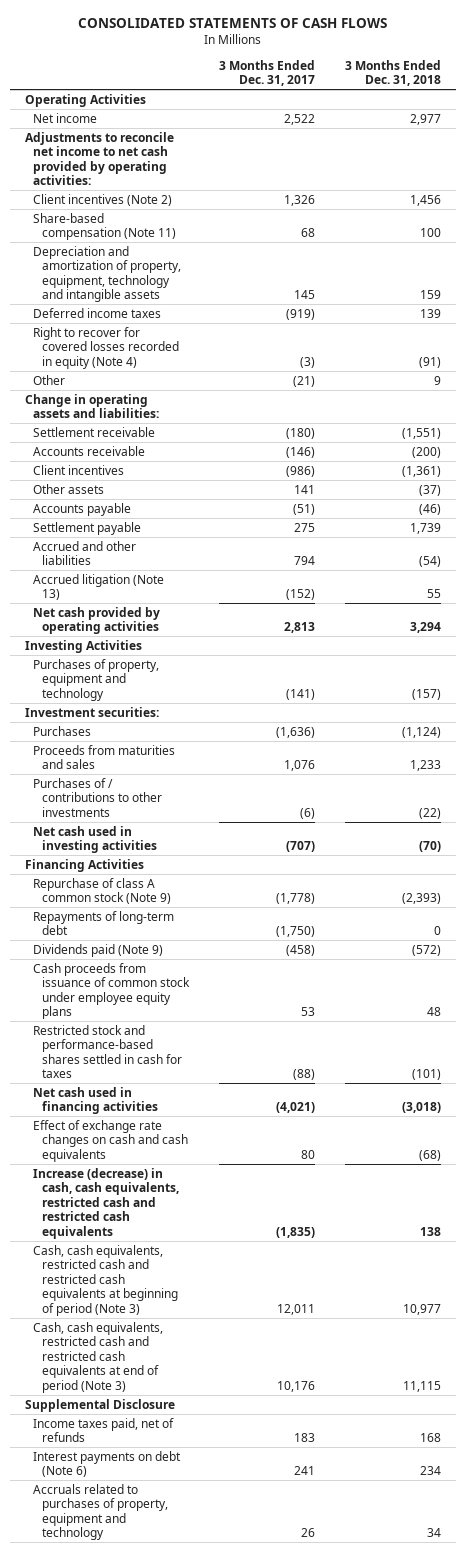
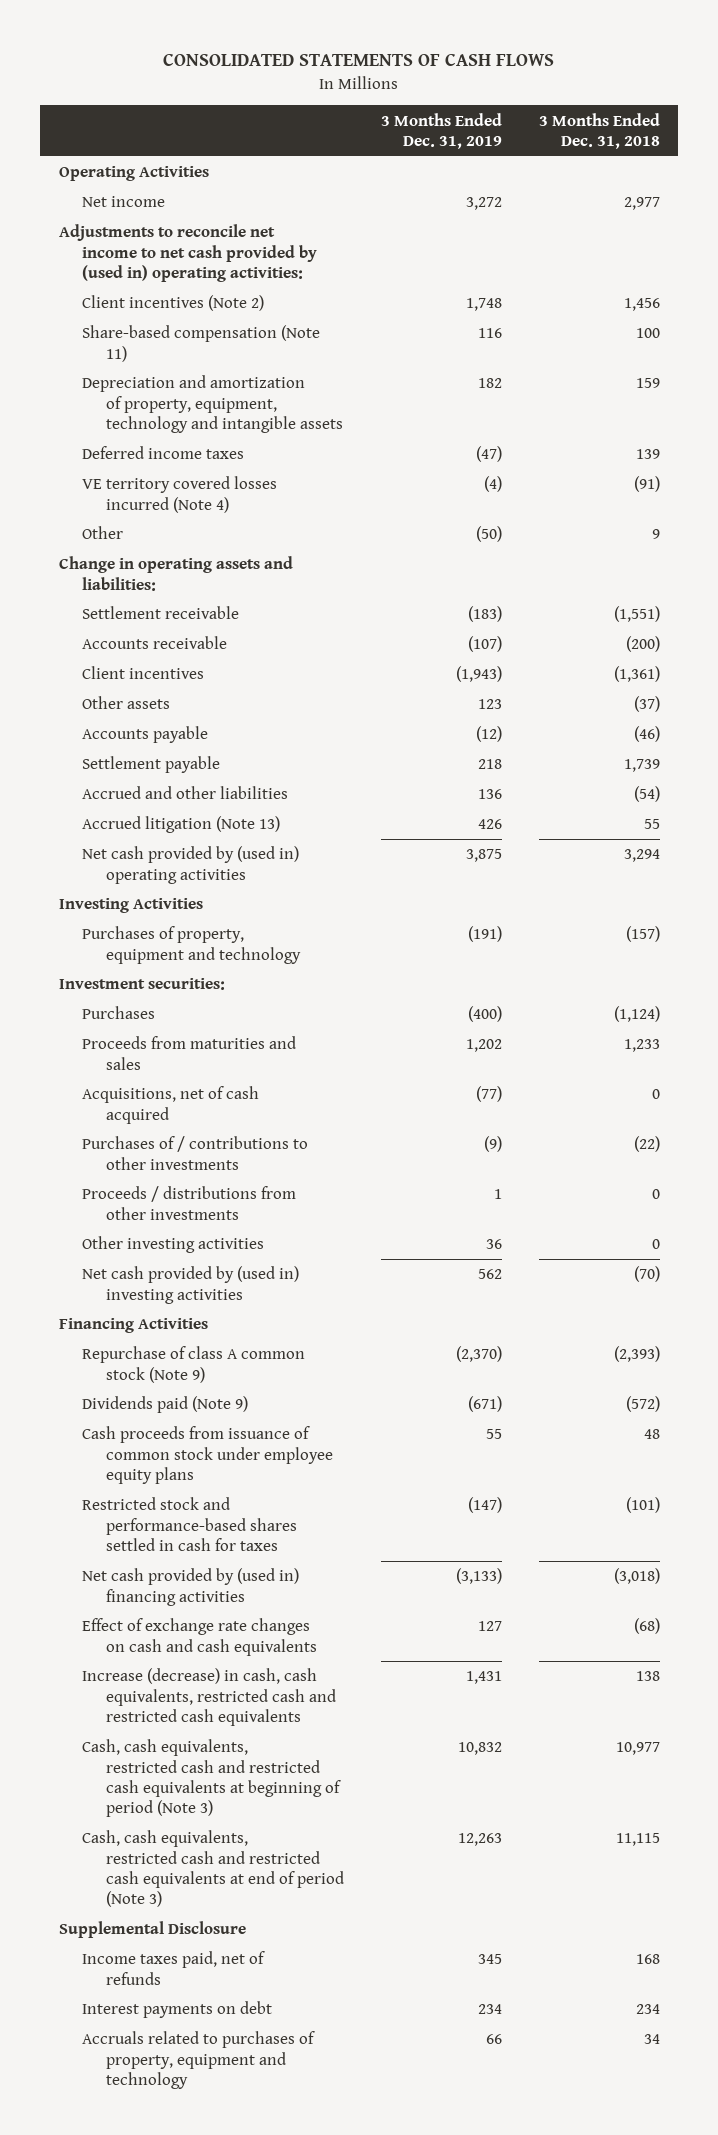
- | 3 Months Ended Dec. 31, 2017 | 3 Months Ended Dec. 31, 2018
+ | 3 Months Ended Dec. 31, 2019 | 3 Months Ended Dec. 31, 2018
- Adjustments to reconcile net income to net cash provided by operating activities:
+ Adjustments to reconcile net income to net cash provided by (used in) operating activities:
- Right to recover for covered losses recorded in equity (Note 4) | (3) | (91)
+ VE territory covered losses incurred (Note 4) | (4) | (91)
- Net cash provided by operating activities | 2,813 | 3,294
+ Net cash provided by (used in) operating activities | 3,875 | 3,294
+ Acquisitions, net of cash acquired | (77) | 0
- Net cash used in investing activities | (707) | (70)
+ Proceeds / distributions from other investments | 1 | 0
+ Other investing activities | 36 | 0
+ Net cash provided by (used in) investing activities | 562 | (70)
- Repayments of long-term debt | (1,750) | 0
- Net cash used in financing activities | (4,021) | (3,018)
+ Net cash provided by (used in) financing activities | (3,133) | (3,018)
- Interest payments on debt (Note 6) | 241 | 234
+ Interest payments on debt | 234 | 234

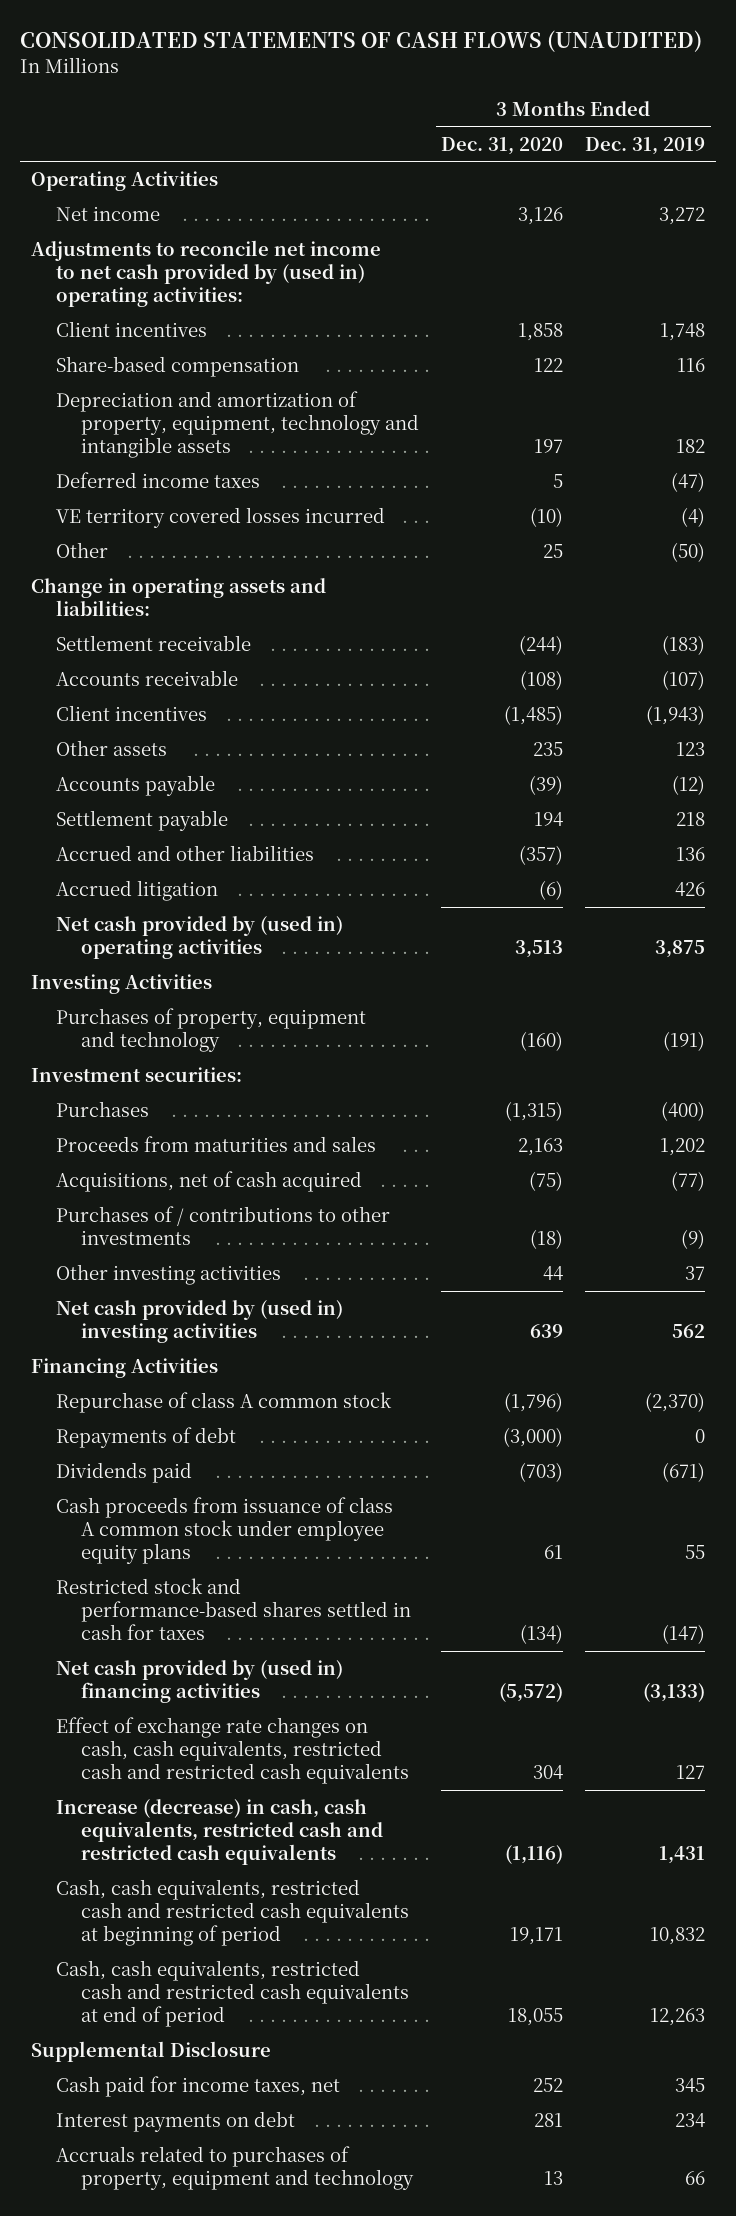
- CONSOLIDATED STATEMENTS OF CASH FLOWS
+ CONSOLIDATED STATEMENTS OF CASH FLOWS (UNAUDITED)
- | 3 Months Ended Dec. 31, 2019 | 3 Months Ended Dec. 31, 2018
+ | 3 Months Ended Dec. 31, 2020 | 3 Months Ended Dec. 31, 2019
- Client incentives (Note 2) | 1,748 | 1,456
- Share-based compensation (Note 11) | 116 | 100
+ Client incentives | 1,858 | 1,748
+ Share-based compensation | 122 | 116
- VE territory covered losses incurred (Note 4) | (4) | (91)
+ VE territory covered losses incurred | (10) | (4)
- Accrued litigation (Note 13) | 426 | 55
+ Accrued litigation | (6) | 426
- Proceeds / distributions from other investments | 1 | 0
- Other investing activities | 36 | 0
+ Other investing activities | 44 | 37
- Repurchase of class A common stock (Note 9) | (2,370) | (2,393)
- Dividends paid (Note 9) | (671) | (572)
- Cash proceeds from issuance of common stock under employee equity plans | 55 | 48
+ Repurchase of class A common stock | (1,796) | (2,370)
+ Repayments of debt | (3,000) | 0
+ Dividends paid | (703) | (671)
+ Cash proceeds from issuance of class A common stock under employee equity plans | 61 | 55
- Effect of exchange rate changes on cash and cash equivalents | 127 | (68)
+ Effect of exchange rate changes on cash, cash equivalents, restricted cash and restricted cash equivalents | 304 | 127
- Cash, cash equivalents, restricted cash and restricted cash equivalents at beginning of period (Note 3) | 10,832 | 10,977
- Cash, cash equivalents, restricted cash and restricted cash equivalents at end of period (Note 3) | 12,263 | 11,115
+ Cash, cash equivalents, restricted cash and restricted cash equivalents at beginning of period | 19,171 | 10,832
+ Cash, cash equivalents, restricted cash and restricted cash equivalents at end of period | 18,055 | 12,263
- Income taxes paid, net of refunds | 345 | 168
+ Cash paid for income taxes, net | 252 | 345

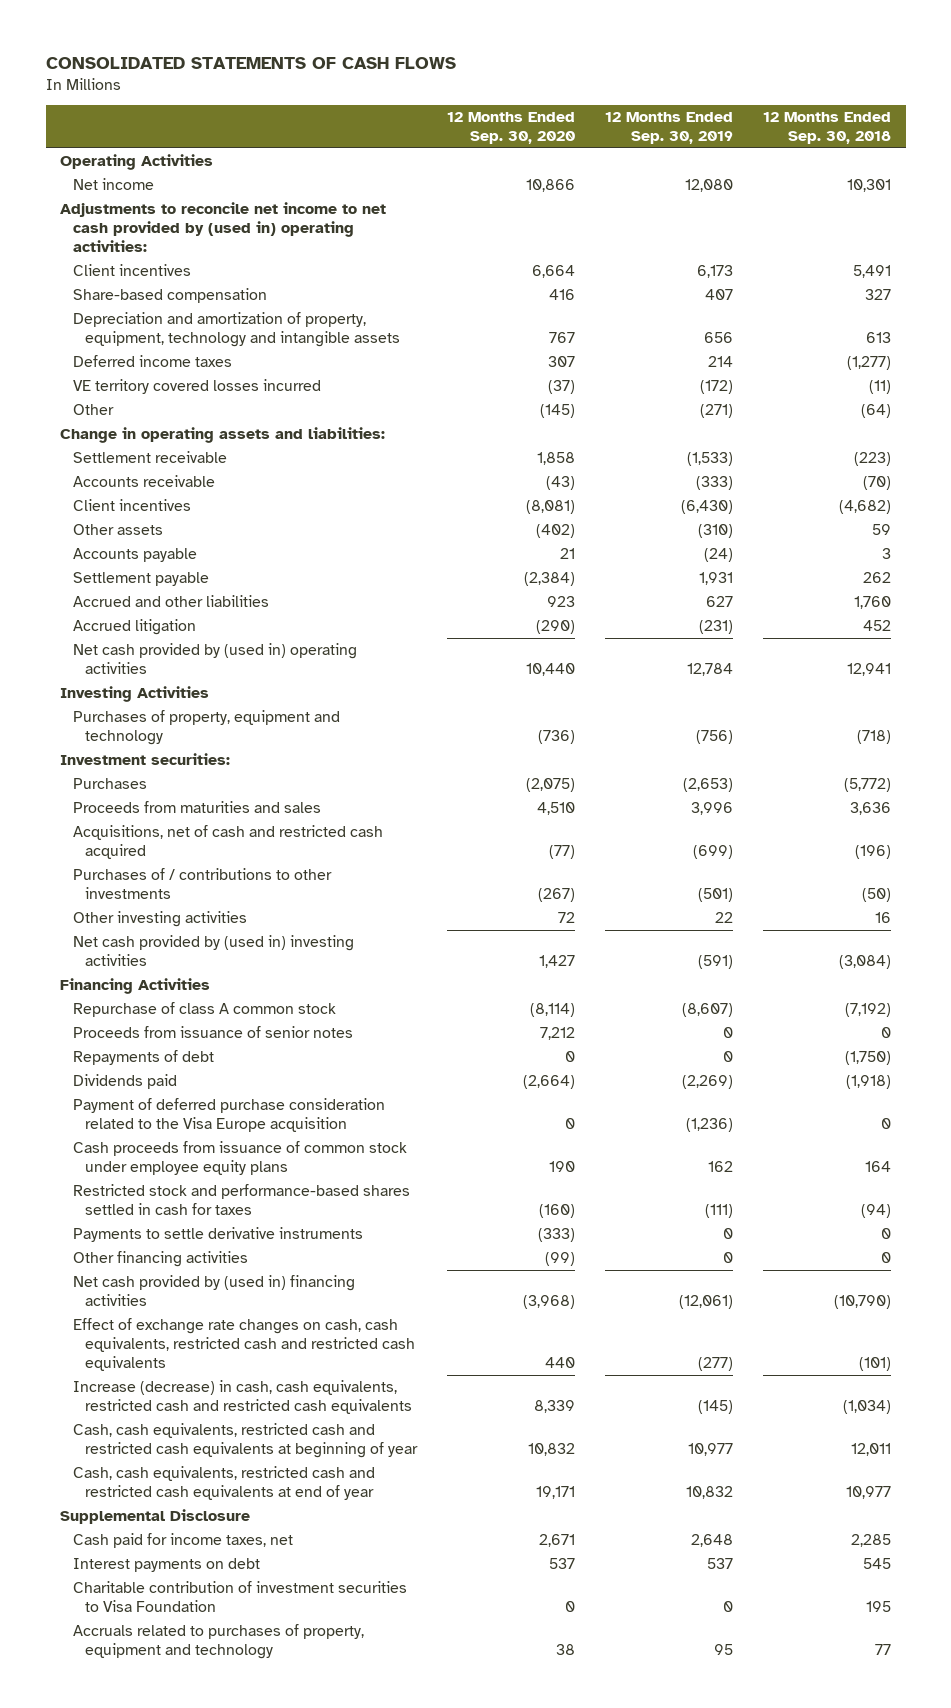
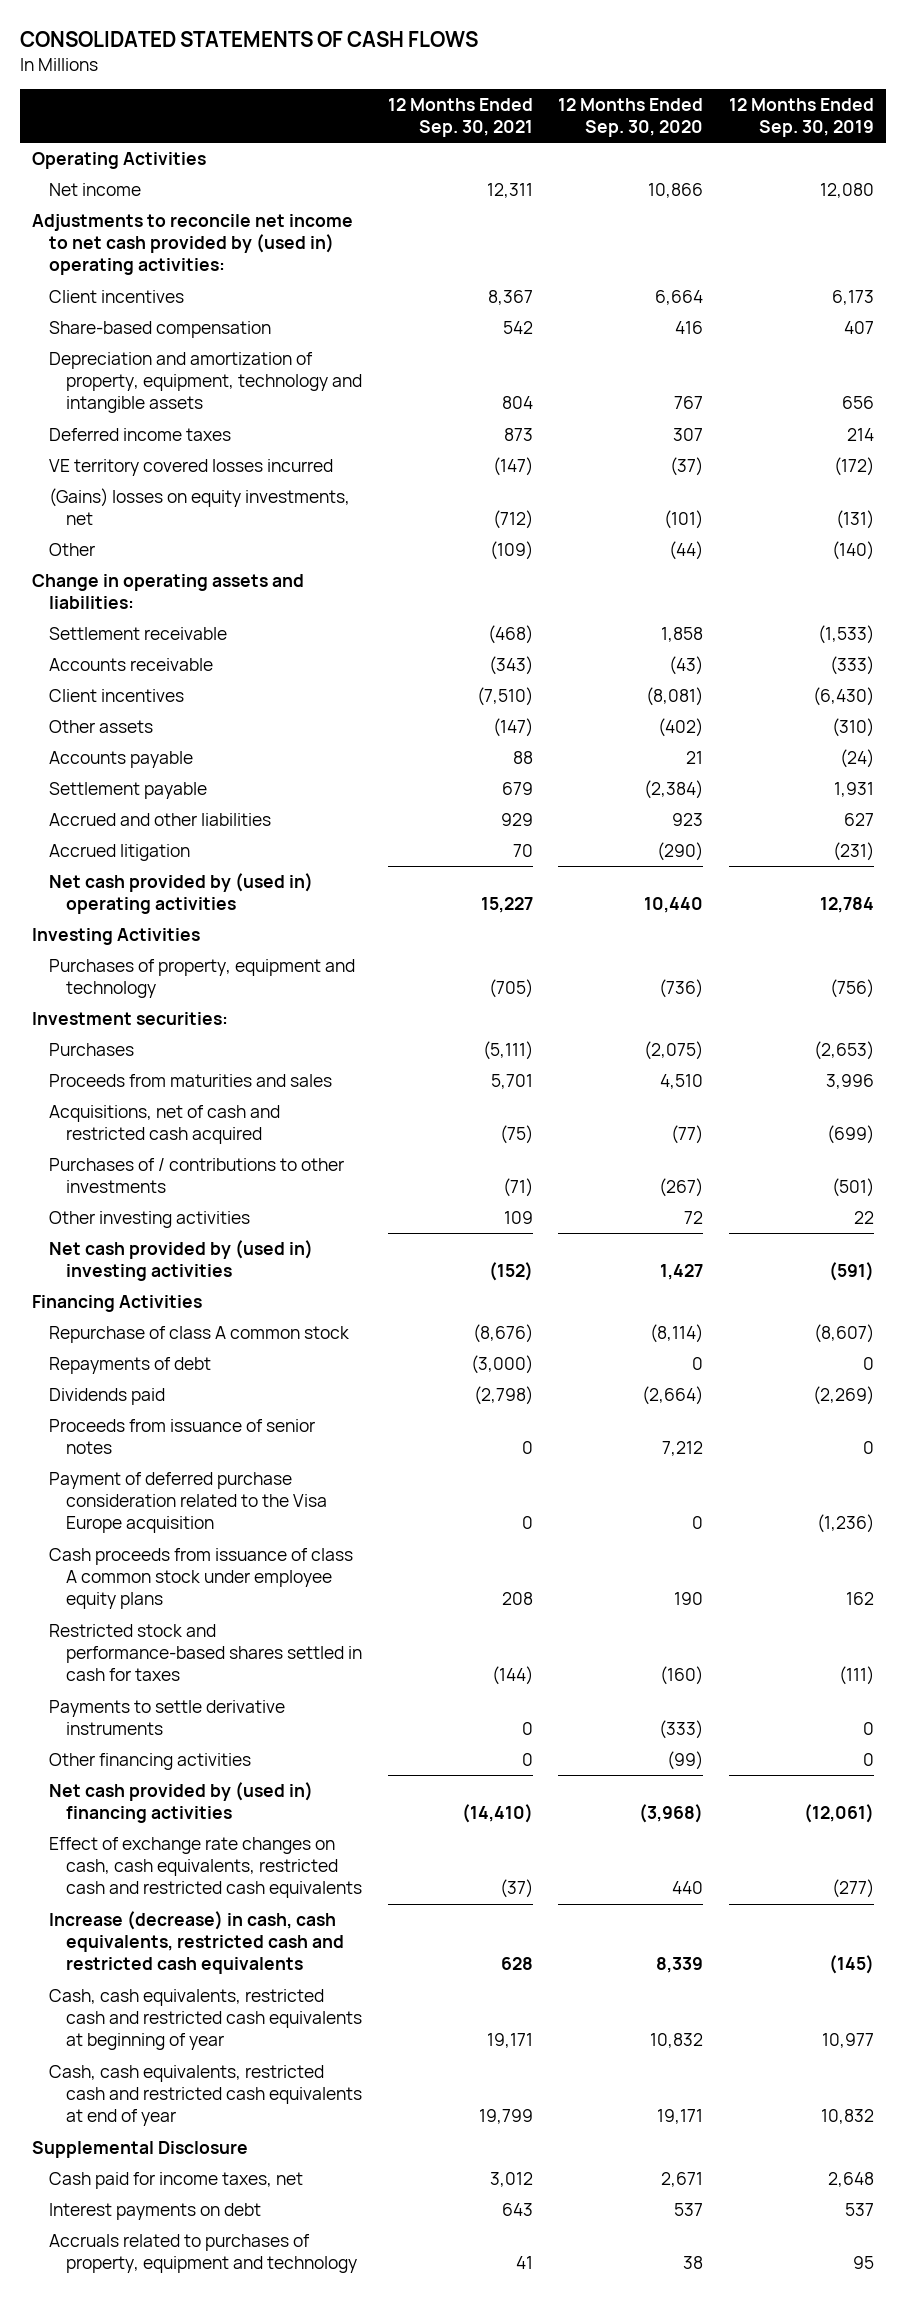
- | 12 Months Ended Sep. 30, 2020 | 12 Months Ended Sep. 30, 2019 | 12 Months Ended Sep. 30, 2018
+ | 12 Months Ended Sep. 30, 2021 | 12 Months Ended Sep. 30, 2020 | 12 Months Ended Sep. 30, 2019
- Other | (145) | (271) | (64)
+ (Gains) losses on equity investments, net | (712) | (101) | (131)
+ Other | (109) | (44) | (140)
moved down: Proceeds from issuance of senior notes | 0 | 7,212 | 0
- Cash proceeds from issuance of common stock under employee equity plans | 190 | 162 | 164
+ Cash proceeds from issuance of class A common stock under employee equity plans | 208 | 190 | 162
- Charitable contribution of investment securities to Visa Foundation | 0 | 0 | 195

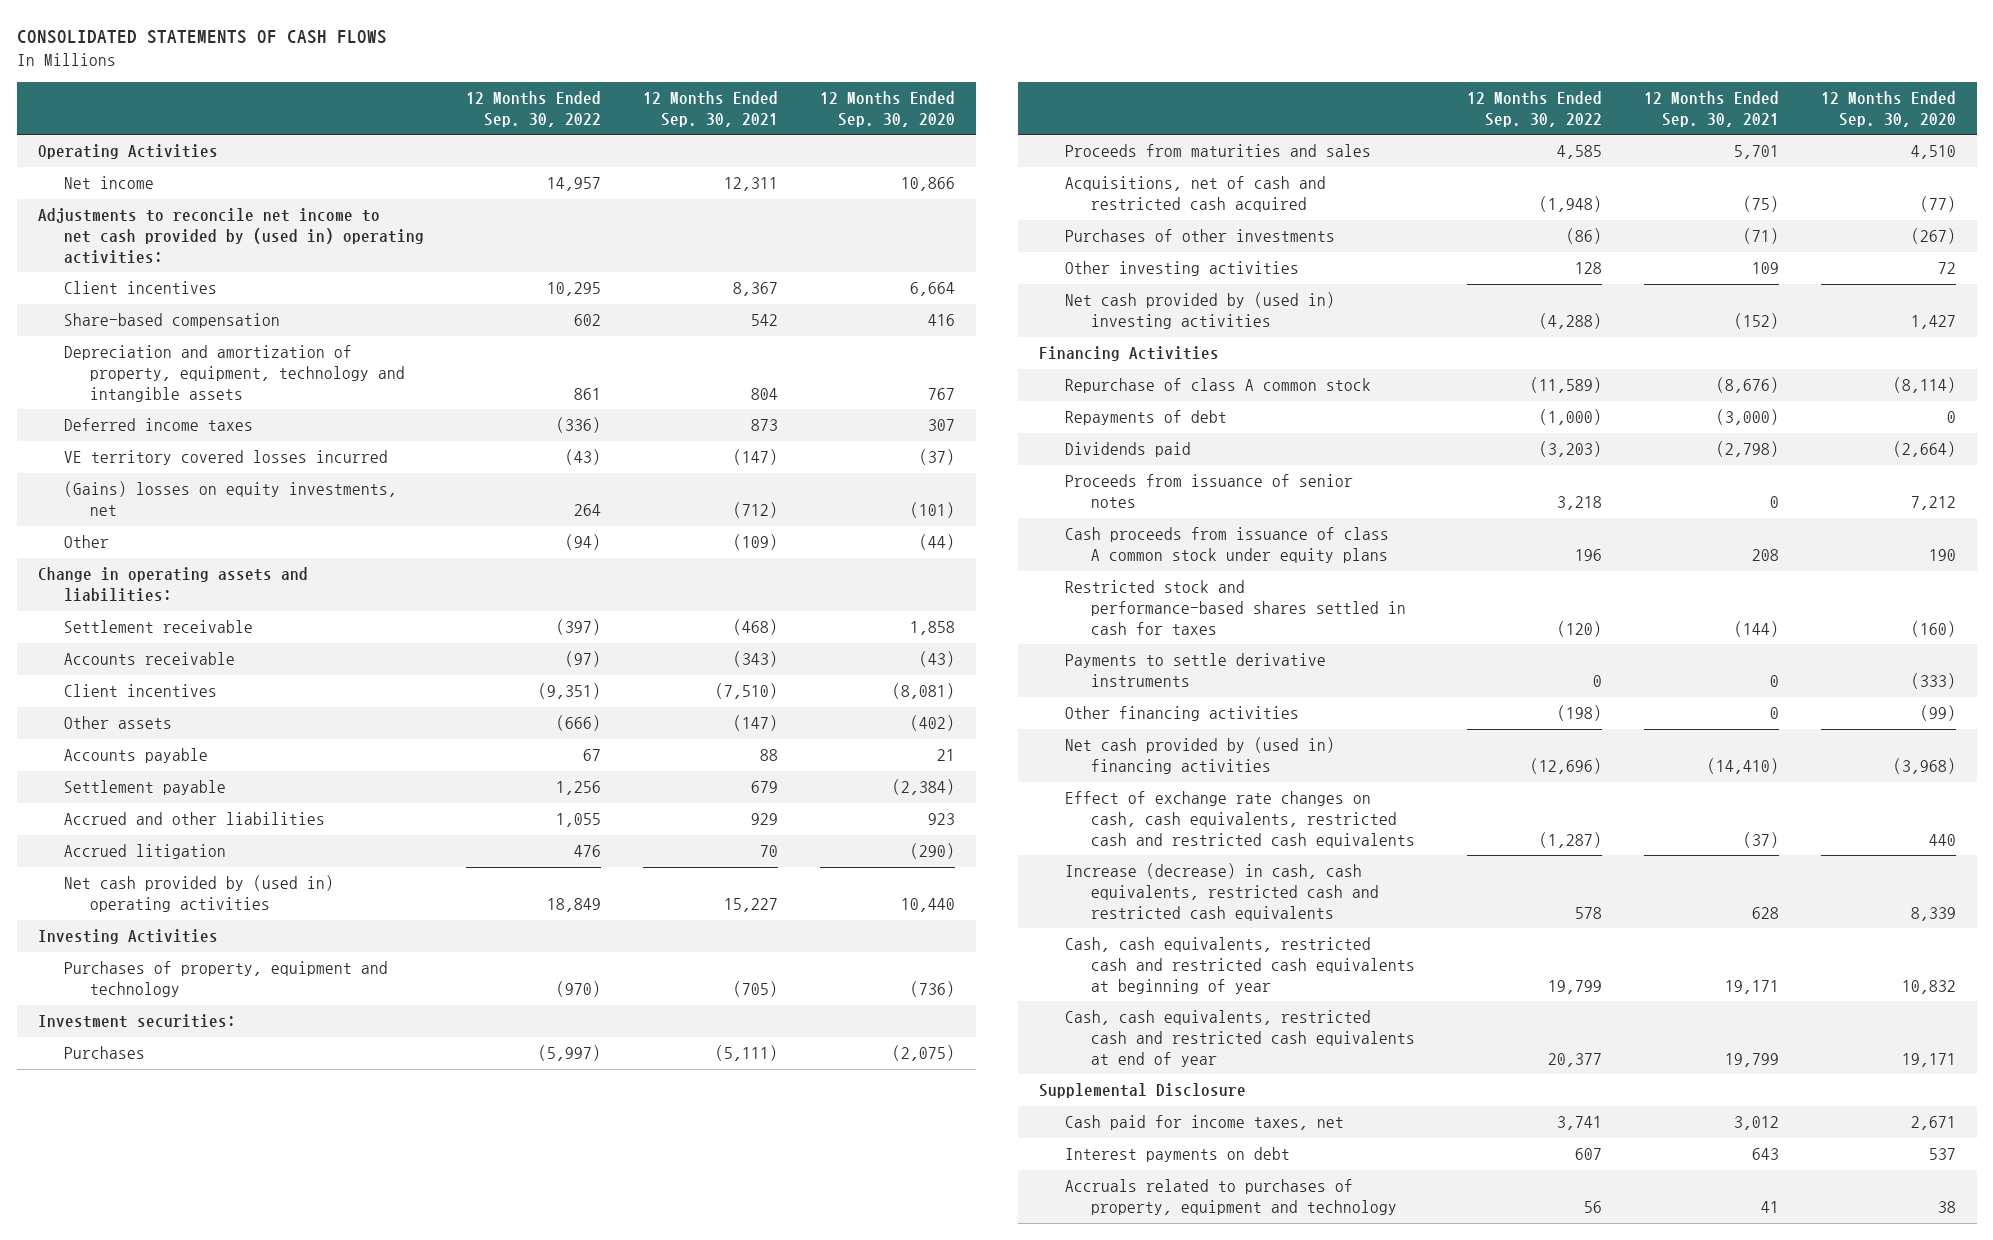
- | 12 Months Ended Sep. 30, 2021 | 12 Months Ended Sep. 30, 2020 | 12 Months Ended Sep. 30, 2019
+ | 12 Months Ended Sep. 30, 2022 | 12 Months Ended Sep. 30, 2021 | 12 Months Ended Sep. 30, 2020
- Purchases of / contributions to other investments | (71) | (267) | (501)
+ Purchases of other investments | (86) | (71) | (267)
- Payment of deferred purchase consideration related to the Visa Europe acquisition | 0 | 0 | (1,236)
- Cash proceeds from issuance of class A common stock under employee equity plans | 208 | 190 | 162
+ Cash proceeds from issuance of class A common stock under equity plans | 196 | 208 | 190

